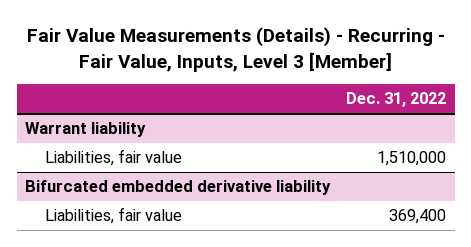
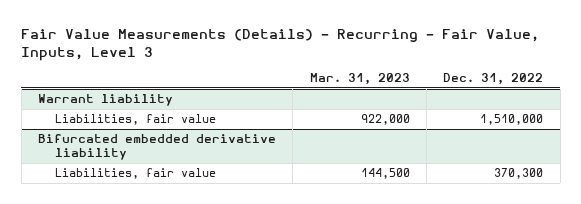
- Fair Value Measurements (Details) - Recurring - Fair Value, Inputs, Level 3 [Member]
+ Fair Value Measurements (Details) - Recurring - Fair Value, Inputs, Level 3
- | Dec. 31, 2022
+ | Mar. 31, 2023 | Dec. 31, 2022
@ Bifurcated embedded derivative liability
- Liabilities, fair value | 369,400
+ Liabilities, fair value | 144,500 | 370,300

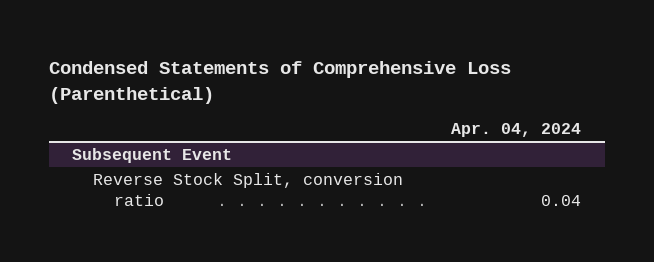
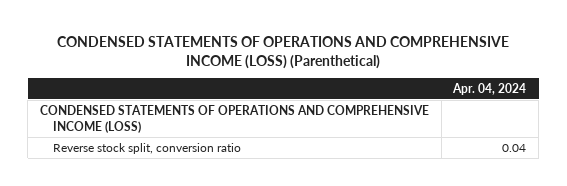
- Condensed Statements of Comprehensive Loss (Parenthetical)
+ CONDENSED STATEMENTS OF OPERATIONS AND COMPREHENSIVE INCOME (LOSS) (Parenthetical)
- Subsequent Event
- Reverse Stock Split, conversion ratio | 0.04
+ CONDENSED STATEMENTS OF OPERATIONS AND COMPREHENSIVE INCOME (LOSS)
+ Reverse stock split, conversion ratio | 0.04

